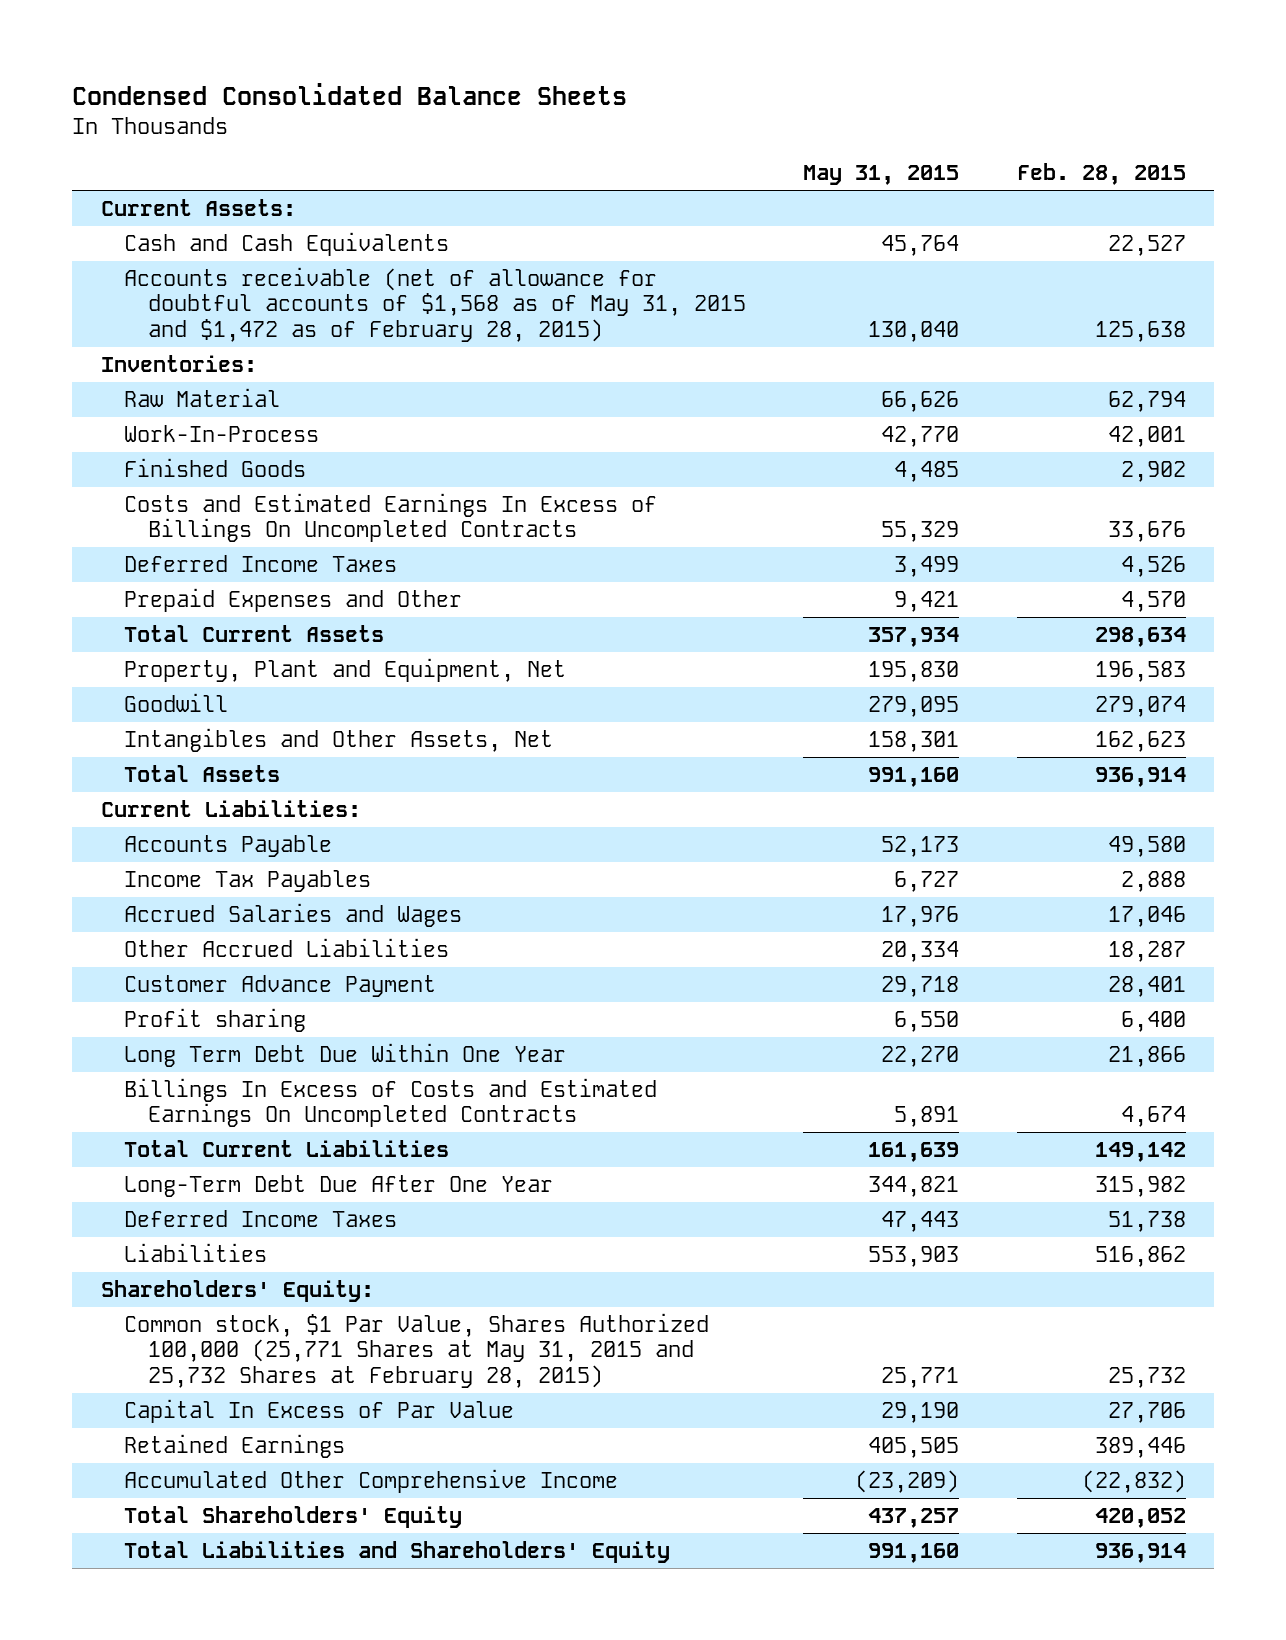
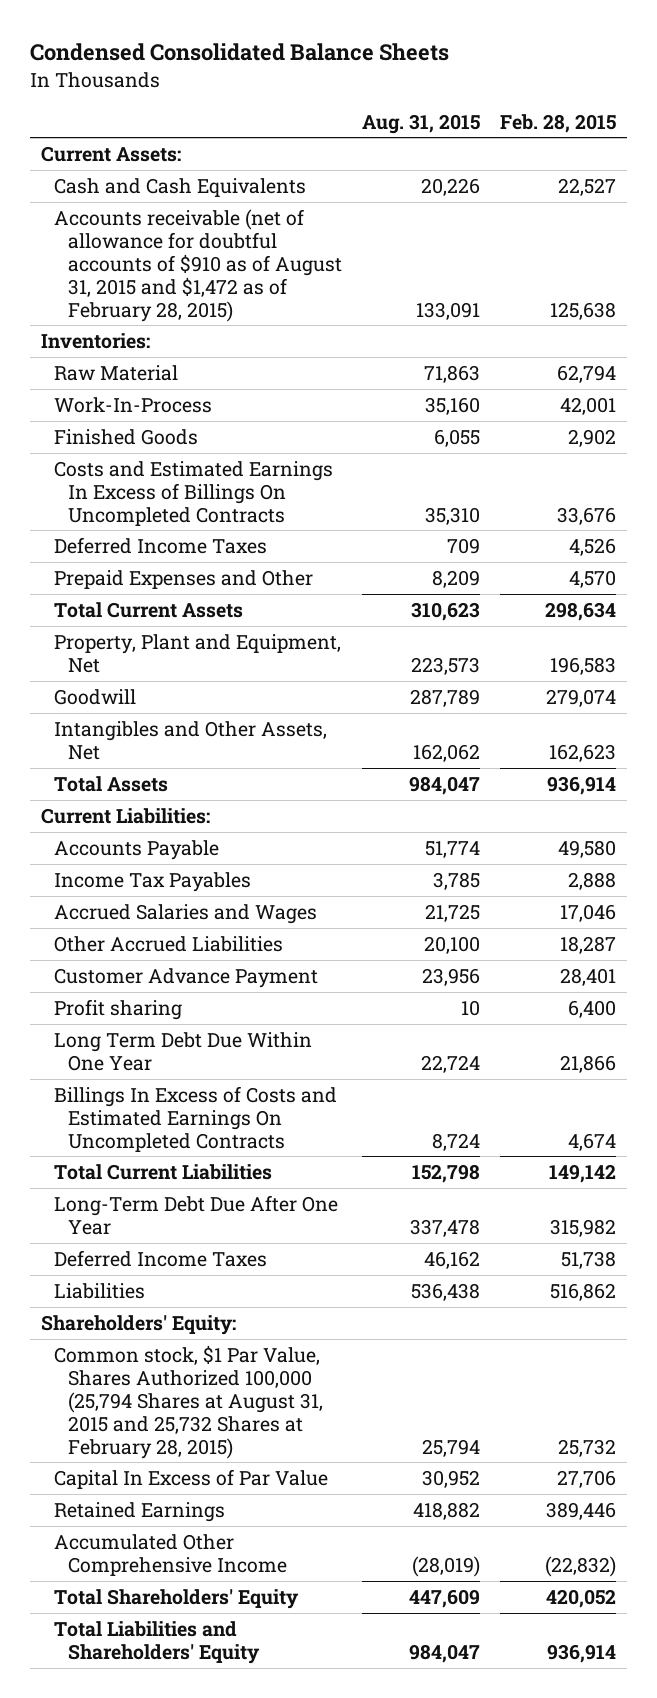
- | May 31, 2015 | Feb. 28, 2015
+ | Aug. 31, 2015 | Feb. 28, 2015
- Accounts receivable (net of allowance for doubtful accounts of $1,568 as of May 31, 2015 and $1,472 as of February 28, 2015) | 130,040 | 125,638
+ Accounts receivable (net of allowance for doubtful accounts of $910 as of August 31, 2015 and $1,472 as of February 28, 2015) | 133,091 | 125,638
- Common stock, $1 Par Value, Shares Authorized 100,000 (25,771 Shares at May 31, 2015 and 25,732 Shares at February 28, 2015) | 25,771 | 25,732
+ Common stock, $1 Par Value, Shares Authorized 100,000 (25,794 Shares at August 31, 2015 and 25,732 Shares at February 28, 2015) | 25,794 | 25,732

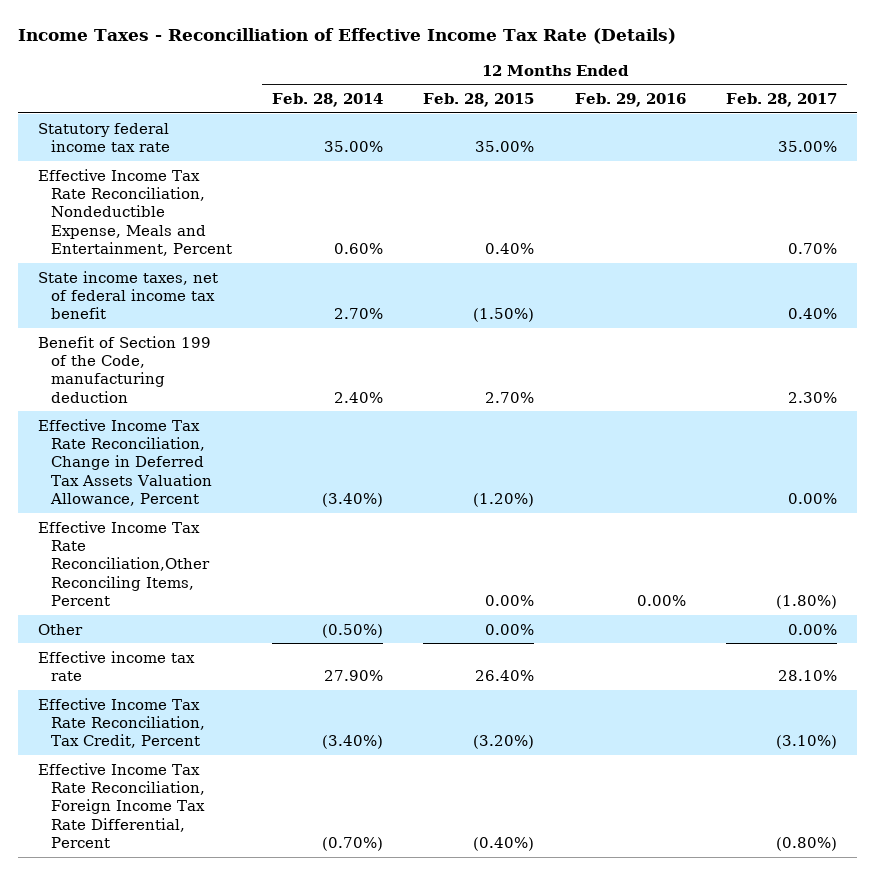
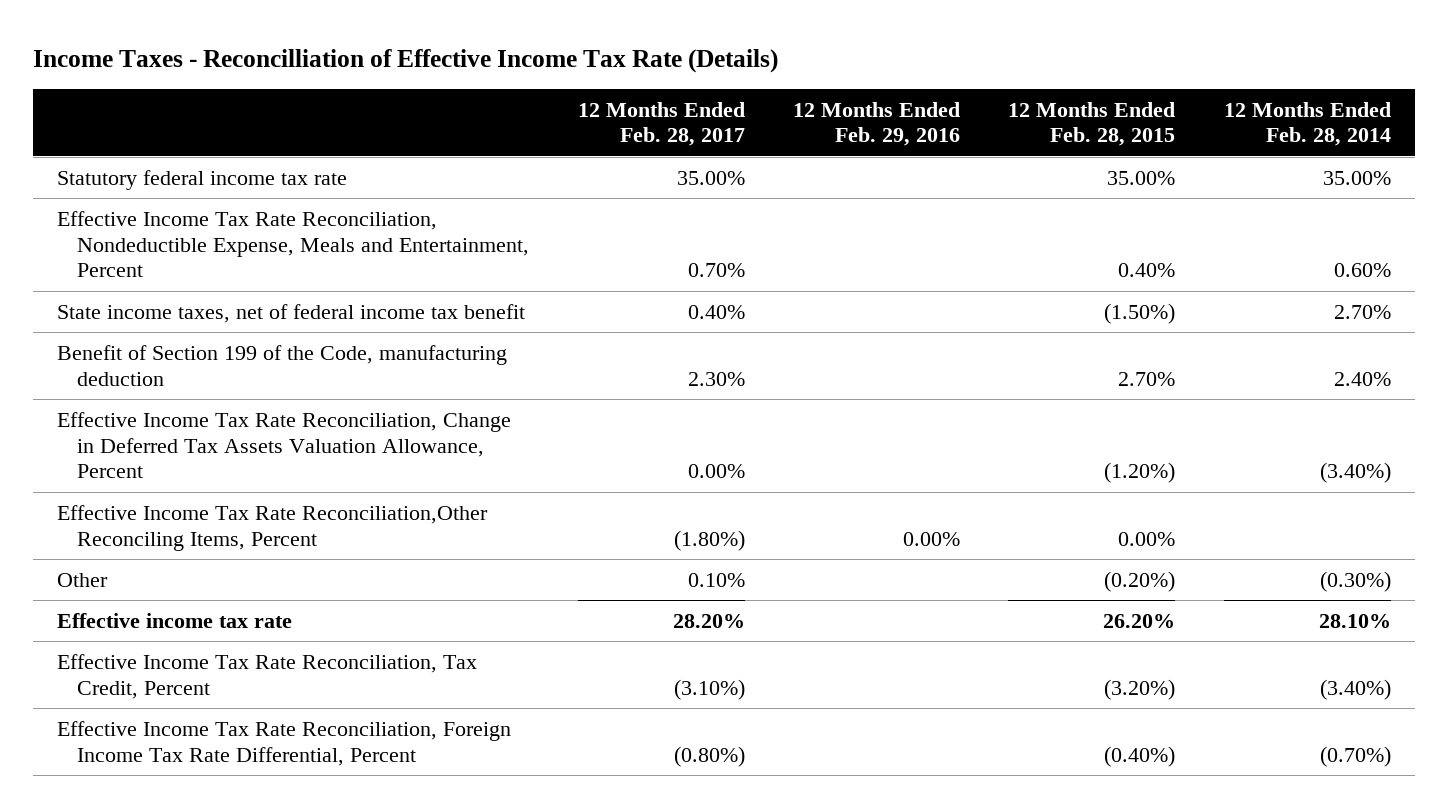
- | 12 Months Ended Feb. 28, 2014 | 12 Months Ended Feb. 28, 2015 | 12 Months Ended Feb. 29, 2016 | 12 Months Ended Feb. 28, 2017
+ | 12 Months Ended Feb. 28, 2017 | 12 Months Ended Feb. 29, 2016 | 12 Months Ended Feb. 28, 2015 | 12 Months Ended Feb. 28, 2014
- Other | (0.50%) | 0.00% | | 0.00%
- Effective income tax rate | 27.90% | 26.40% | | 28.10%
+ Other | 0.10% | | (0.20%) | (0.30%)
+ Effective income tax rate | 28.20% | | 26.20% | 28.10%

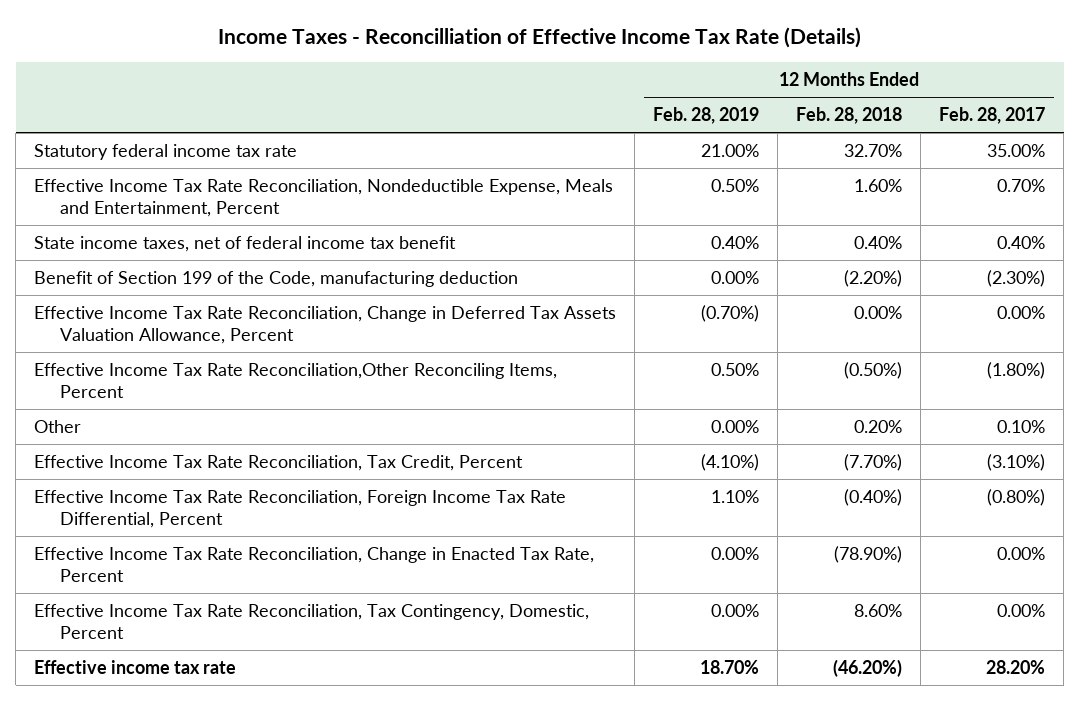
- | 12 Months Ended Feb. 28, 2017 | 12 Months Ended Feb. 29, 2016 | 12 Months Ended Feb. 28, 2015 | 12 Months Ended Feb. 28, 2014
+ | 12 Months Ended Feb. 28, 2019 | 12 Months Ended Feb. 28, 2018 | 12 Months Ended Feb. 28, 2017
- Benefit of Section 199 of the Code, manufacturing deduction | 2.30% | | 2.70% | 2.40%
+ Benefit of Section 199 of the Code, manufacturing deduction | 0.00% | (2.20%) | (2.30%)
+ Effective Income Tax Rate Reconciliation, Change in Enacted Tax Rate, Percent | 0.00% | (78.90%) | 0.00%
+ Effective Income Tax Rate Reconciliation, Tax Contingency, Domestic, Percent | 0.00% | 8.60% | 0.00%
moved down: Effective income tax rate | 18.70% | (46.20%) | 28.20%

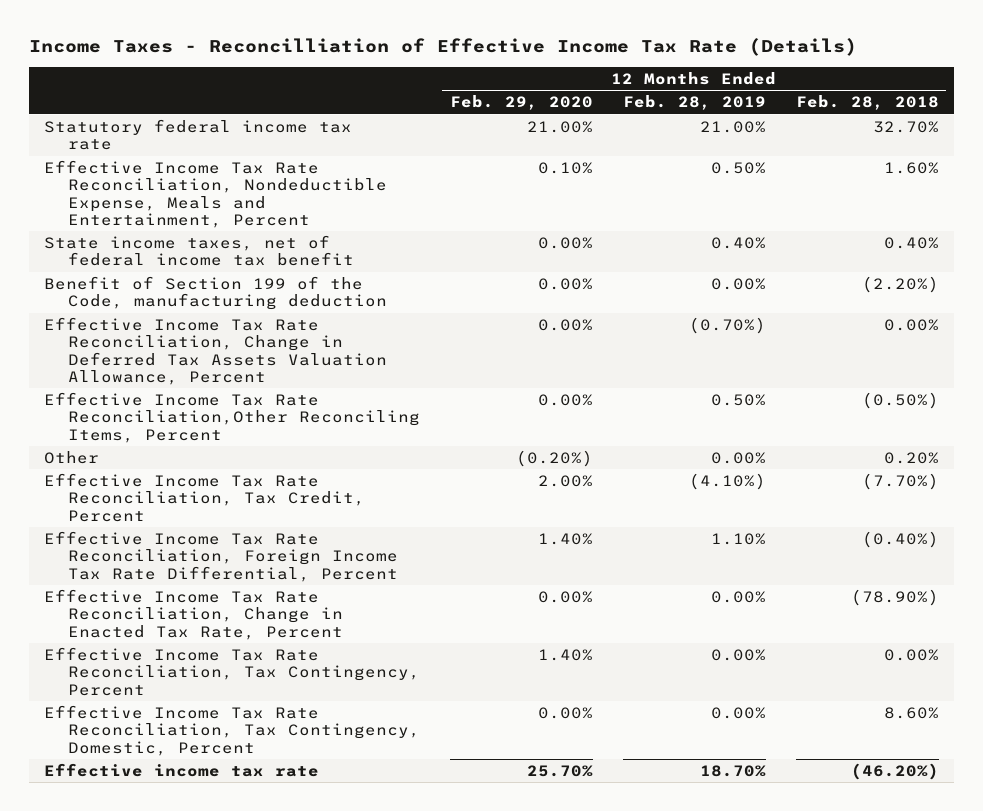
- | 12 Months Ended Feb. 28, 2019 | 12 Months Ended Feb. 28, 2018 | 12 Months Ended Feb. 28, 2017
+ | 12 Months Ended Feb. 29, 2020 | 12 Months Ended Feb. 28, 2019 | 12 Months Ended Feb. 28, 2018
+ Effective Income Tax Rate Reconciliation, Tax Contingency, Percent | 1.40% | 0.00% | 0.00%

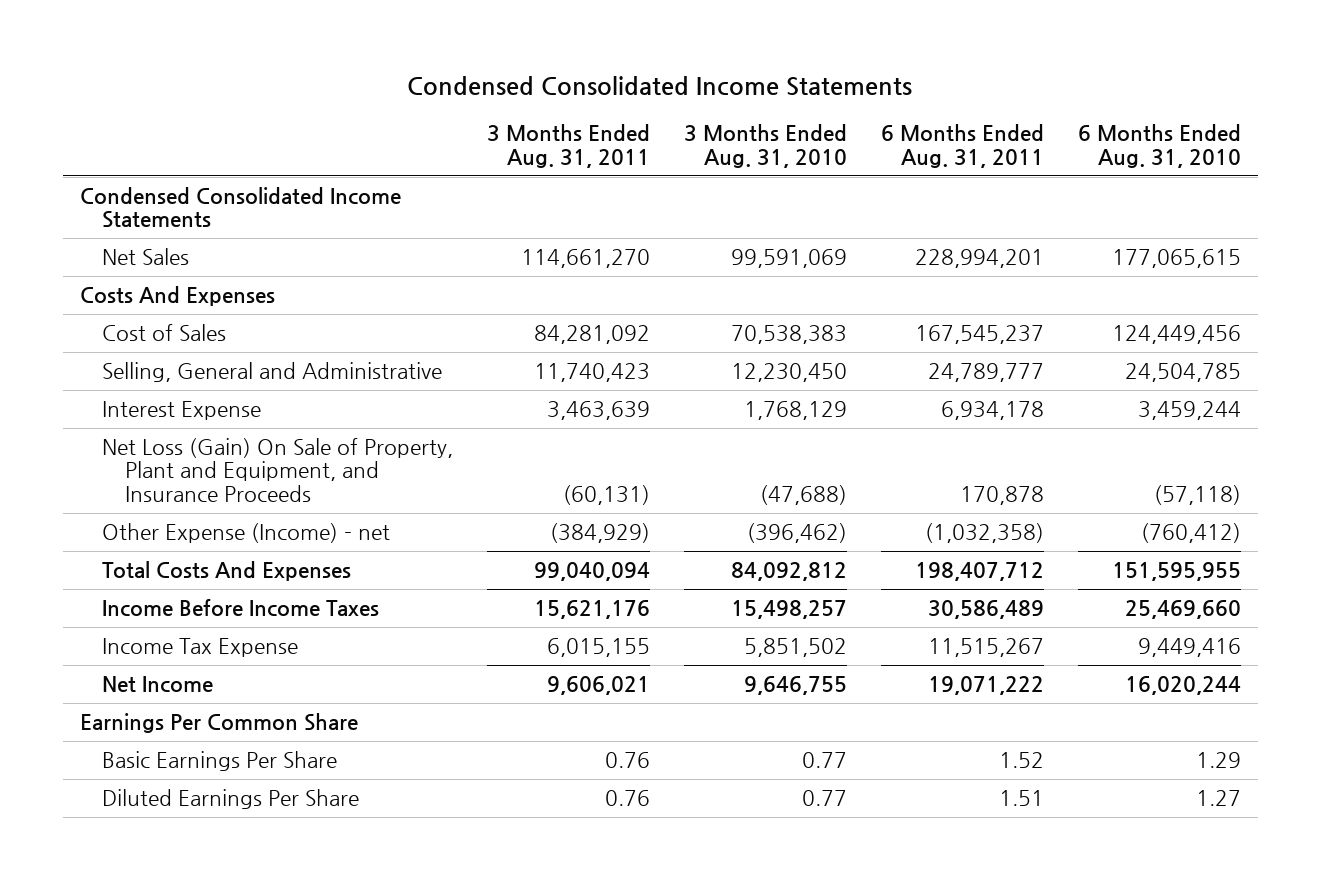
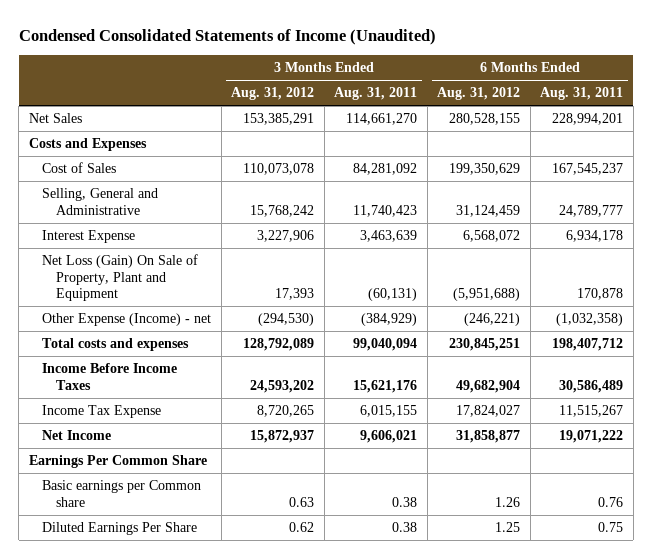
- Condensed Consolidated Income Statements
+ Condensed Consolidated Statements of Income (Unaudited)
- | 3 Months Ended Aug. 31, 2011 | 3 Months Ended Aug. 31, 2010 | 6 Months Ended Aug. 31, 2011 | 6 Months Ended Aug. 31, 2010
+ | 3 Months Ended Aug. 31, 2012 | 3 Months Ended Aug. 31, 2011 | 6 Months Ended Aug. 31, 2012 | 6 Months Ended Aug. 31, 2011
- Condensed Consolidated Income Statements
- Costs And Expenses
+ Costs and Expenses
- Net Loss (Gain) On Sale of Property, Plant and Equipment, and Insurance Proceeds | (60,131) | (47,688) | 170,878 | (57,118)
+ Net Loss (Gain) On Sale of Property, Plant and Equipment | 17,393 | (60,131) | (5,951,688) | 170,878
- Total Costs And Expenses | 99,040,094 | 84,092,812 | 198,407,712 | 151,595,955
+ Total costs and expenses | 128,792,089 | 99,040,094 | 230,845,251 | 198,407,712
- Basic Earnings Per Share | 0.76 | 0.77 | 1.52 | 1.29
- Diluted Earnings Per Share | 0.76 | 0.77 | 1.51 | 1.27
+ Basic earnings per Common share | 0.63 | 0.38 | 1.26 | 0.76
+ Diluted Earnings Per Share | 0.62 | 0.38 | 1.25 | 0.75

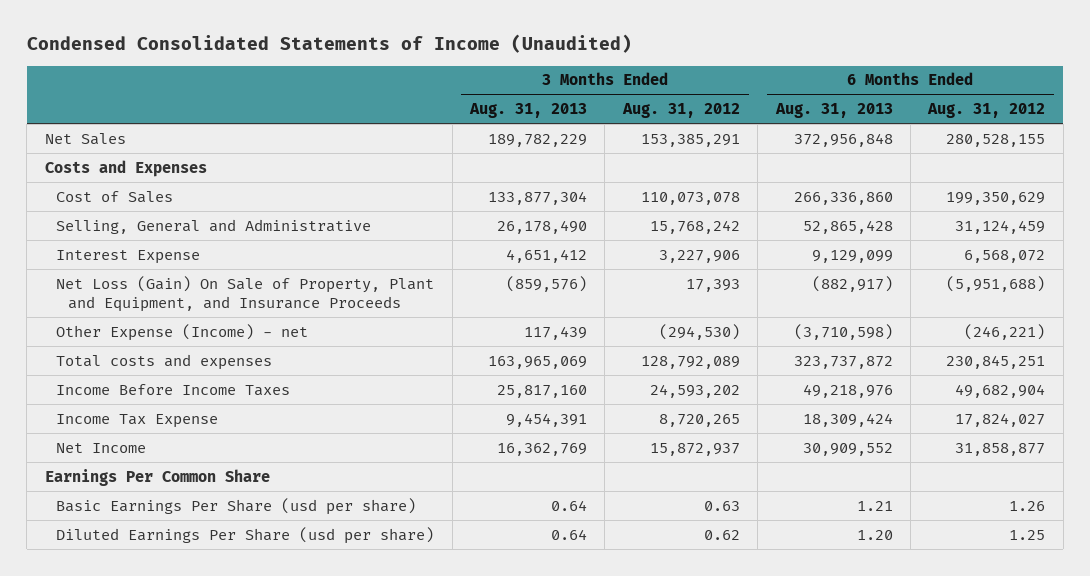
- | 3 Months Ended Aug. 31, 2012 | 3 Months Ended Aug. 31, 2011 | 6 Months Ended Aug. 31, 2012 | 6 Months Ended Aug. 31, 2011
+ | 3 Months Ended Aug. 31, 2013 | 3 Months Ended Aug. 31, 2012 | 6 Months Ended Aug. 31, 2013 | 6 Months Ended Aug. 31, 2012
- Net Loss (Gain) On Sale of Property, Plant and Equipment | 17,393 | (60,131) | (5,951,688) | 170,878
+ Net Loss (Gain) On Sale of Property, Plant and Equipment, and Insurance Proceeds | (859,576) | 17,393 | (882,917) | (5,951,688)
- Basic earnings per Common share | 0.63 | 0.38 | 1.26 | 0.76
- Diluted Earnings Per Share | 0.62 | 0.38 | 1.25 | 0.75
+ Basic Earnings Per Share (usd per share) | 0.64 | 0.63 | 1.21 | 1.26
+ Diluted Earnings Per Share (usd per share) | 0.64 | 0.62 | 1.20 | 1.25

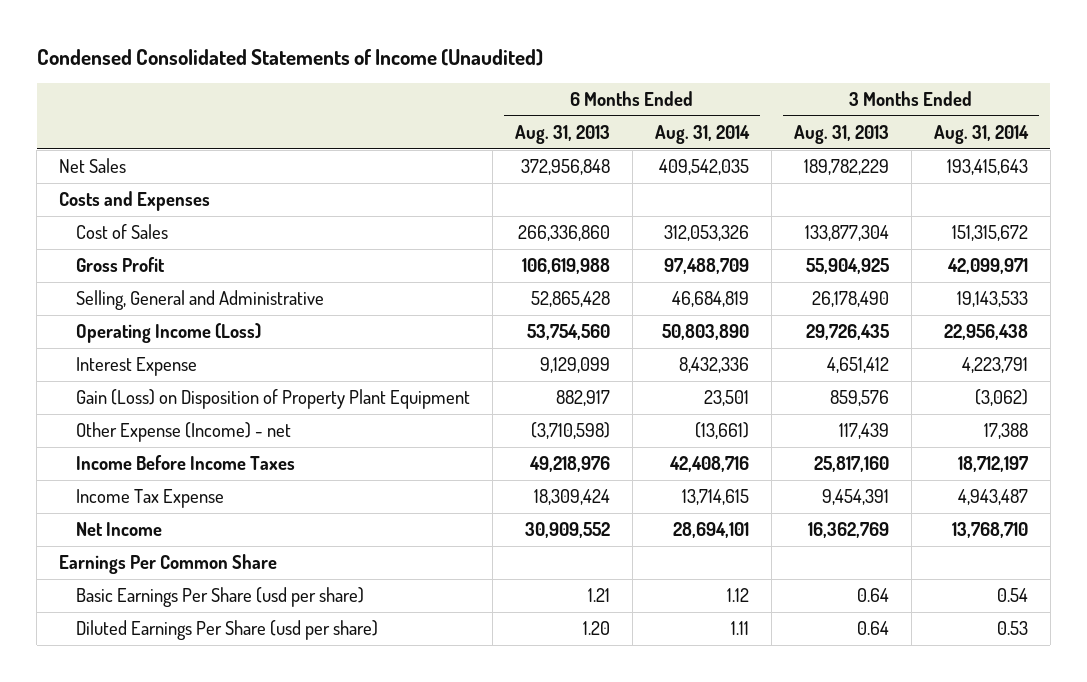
- | 3 Months Ended Aug. 31, 2013 | 3 Months Ended Aug. 31, 2012 | 6 Months Ended Aug. 31, 2013 | 6 Months Ended Aug. 31, 2012
+ | 6 Months Ended Aug. 31, 2013 | 6 Months Ended Aug. 31, 2014 | 3 Months Ended Aug. 31, 2013 | 3 Months Ended Aug. 31, 2014
+ Gross Profit | 106,619,988 | 97,488,709 | 55,904,925 | 42,099,971
+ Operating Income (Loss) | 53,754,560 | 50,803,890 | 29,726,435 | 22,956,438
- Net Loss (Gain) On Sale of Property, Plant and Equipment, and Insurance Proceeds | (859,576) | 17,393 | (882,917) | (5,951,688)
+ Gain (Loss) on Disposition of Property Plant Equipment | 882,917 | 23,501 | 859,576 | (3,062)
- Total costs and expenses | 163,965,069 | 128,792,089 | 323,737,872 | 230,845,251

